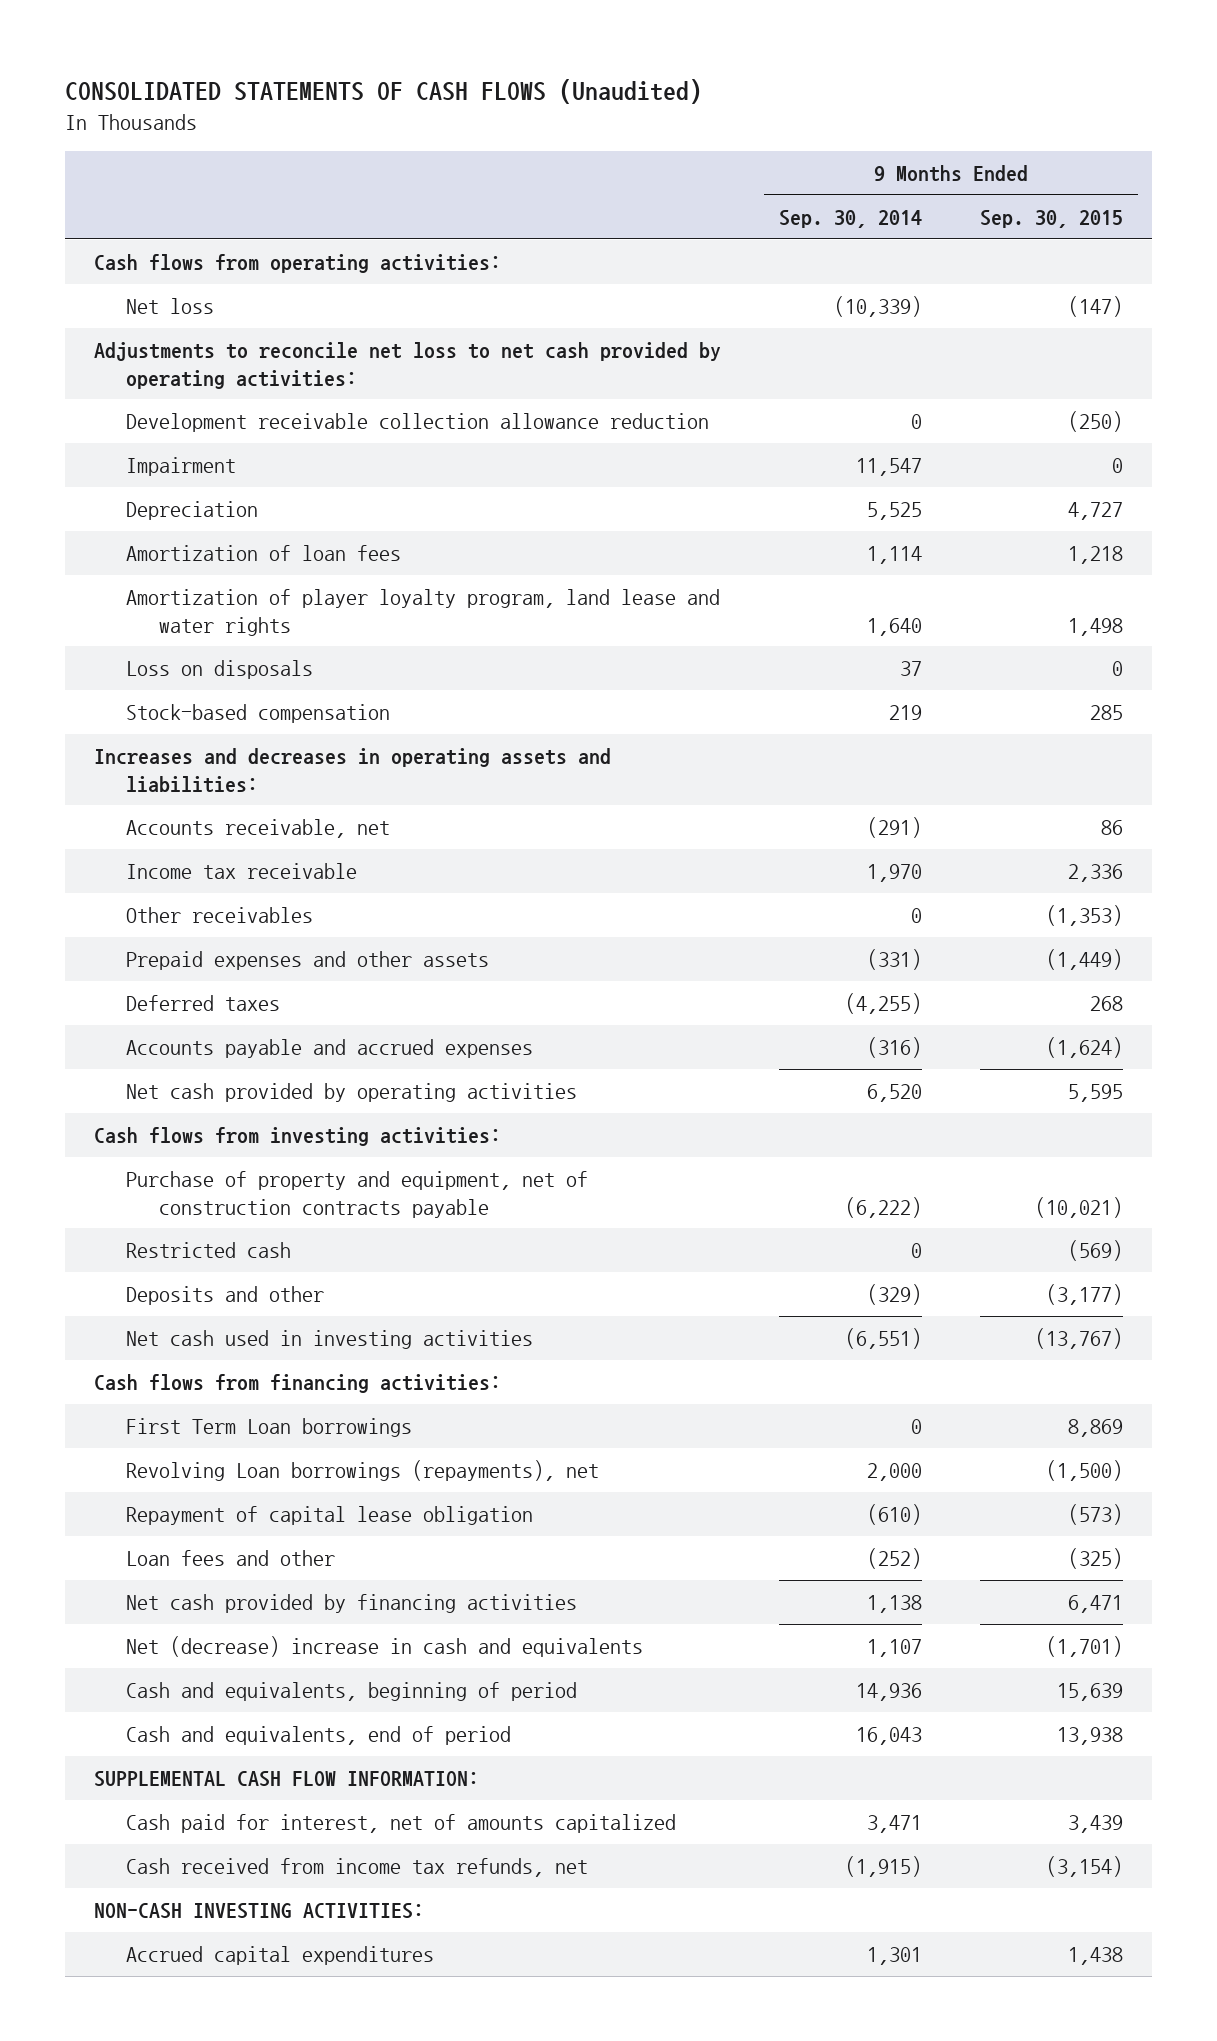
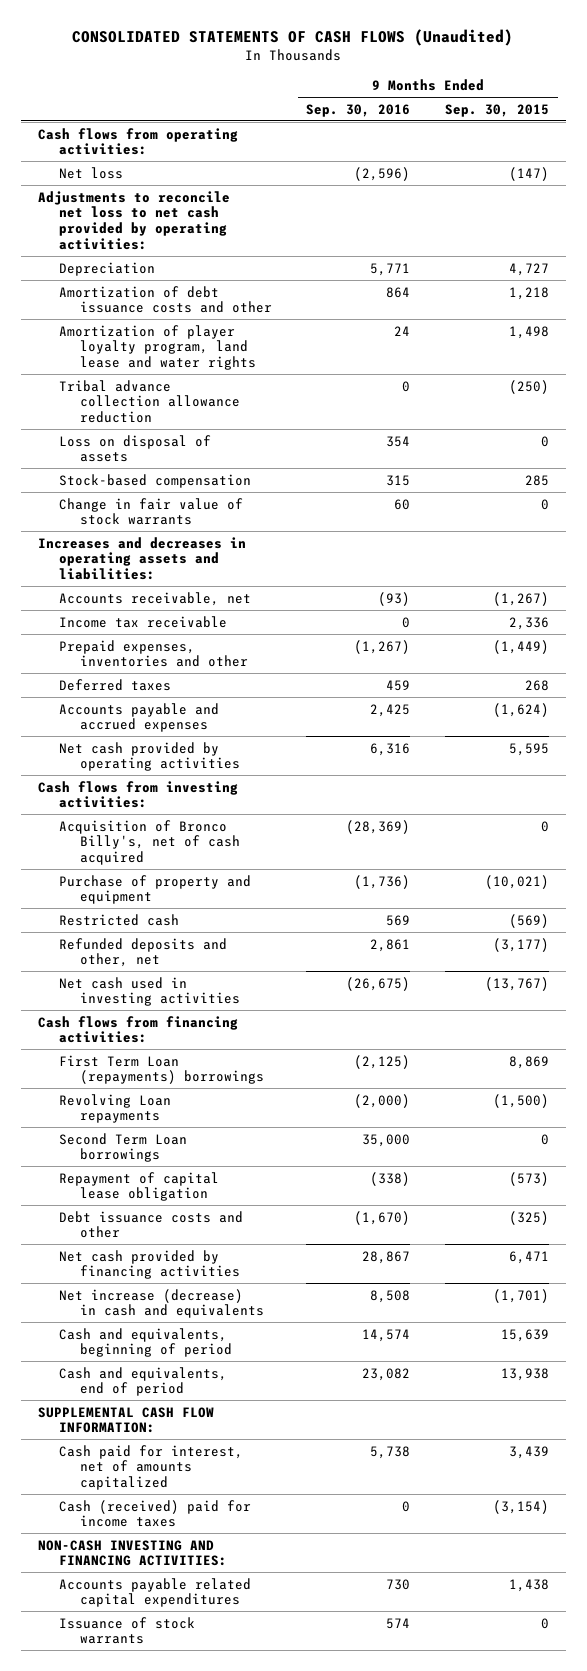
- | 9 Months Ended Sep. 30, 2014 | 9 Months Ended Sep. 30, 2015
+ | 9 Months Ended Sep. 30, 2016 | 9 Months Ended Sep. 30, 2015
- Development receivable collection allowance reduction | 0 | (250)
- Impairment | 11,547 | 0
- Amortization of loan fees | 1,114 | 1,218
+ Amortization of debt issuance costs and other | 864 | 1,218
- Loss on disposals | 37 | 0
+ Tribal advance collection allowance reduction | 0 | (250)
+ Loss on disposal of assets | 354 | 0
+ Change in fair value of stock warrants | 60 | 0
- Accounts receivable, net | (291) | 86
+ Accounts receivable, net | (93) | (1,267)
- Other receivables | 0 | (1,353)
- Prepaid expenses and other assets | (331) | (1,449)
+ Prepaid expenses, inventories and other | (1,267) | (1,449)
- Purchase of property and equipment, net of construction contracts payable | (6,222) | (10,021)
+ Acquisition of Bronco Billy's, net of cash acquired | (28,369) | 0
+ Purchase of property and equipment | (1,736) | (10,021)
- Deposits and other | (329) | (3,177)
+ Refunded deposits and other, net | 2,861 | (3,177)
- First Term Loan borrowings | 0 | 8,869
- Revolving Loan borrowings (repayments), net | 2,000 | (1,500)
+ First Term Loan (repayments) borrowings | (2,125) | 8,869
+ Revolving Loan repayments | (2,000) | (1,500)
+ Second Term Loan borrowings | 35,000 | 0
- Loan fees and other | (252) | (325)
+ Debt issuance costs and other | (1,670) | (325)
- Net (decrease) increase in cash and equivalents | 1,107 | (1,701)
+ Net increase (decrease) in cash and equivalents | 8,508 | (1,701)
- Cash received from income tax refunds, net | (1,915) | (3,154)
- NON-CASH INVESTING ACTIVITIES:
- Accrued capital expenditures | 1,301 | 1,438
+ Cash (received) paid for income taxes | 0 | (3,154)
+ NON-CASH INVESTING AND FINANCING ACTIVITIES:
+ Accounts payable related capital expenditures | 730 | 1,438
+ Issuance of stock warrants | 574 | 0

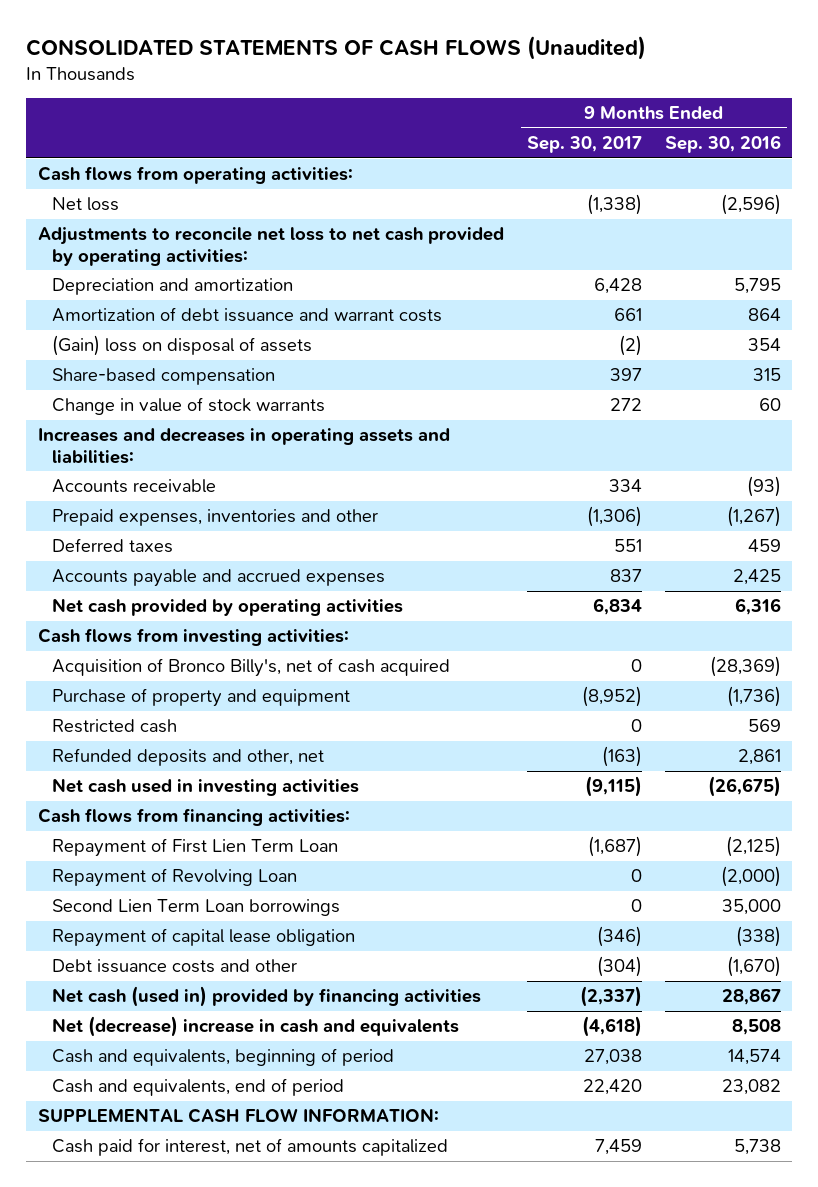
- | 9 Months Ended Sep. 30, 2016 | 9 Months Ended Sep. 30, 2015
+ | 9 Months Ended Sep. 30, 2017 | 9 Months Ended Sep. 30, 2016
- Depreciation | 5,771 | 4,727
- Amortization of debt issuance costs and other | 864 | 1,218
- Amortization of player loyalty program, land lease and water rights | 24 | 1,498
- Tribal advance collection allowance reduction | 0 | (250)
- Loss on disposal of assets | 354 | 0
- Stock-based compensation | 315 | 285
- Change in fair value of stock warrants | 60 | 0
+ Depreciation and amortization | 6,428 | 5,795
+ Amortization of debt issuance and warrant costs | 661 | 864
+ (Gain) loss on disposal of assets | (2) | 354
+ Share-based compensation | 397 | 315
+ Change in value of stock warrants | 272 | 60
- Accounts receivable, net | (93) | (1,267)
- Income tax receivable | 0 | 2,336
+ Accounts receivable | 334 | (93)
- First Term Loan (repayments) borrowings | (2,125) | 8,869
- Revolving Loan repayments | (2,000) | (1,500)
- Second Term Loan borrowings | 35,000 | 0
+ Repayment of First Lien Term Loan | (1,687) | (2,125)
+ Repayment of Revolving Loan | 0 | (2,000)
+ Second Lien Term Loan borrowings | 0 | 35,000
- Net cash provided by financing activities | 28,867 | 6,471
- Net increase (decrease) in cash and equivalents | 8,508 | (1,701)
+ Net cash (used in) provided by financing activities | (2,337) | 28,867
+ Net (decrease) increase in cash and equivalents | (4,618) | 8,508
- Cash (received) paid for income taxes | 0 | (3,154)
- NON-CASH INVESTING AND FINANCING ACTIVITIES:
- Accounts payable related capital expenditures | 730 | 1,438
- Issuance of stock warrants | 574 | 0

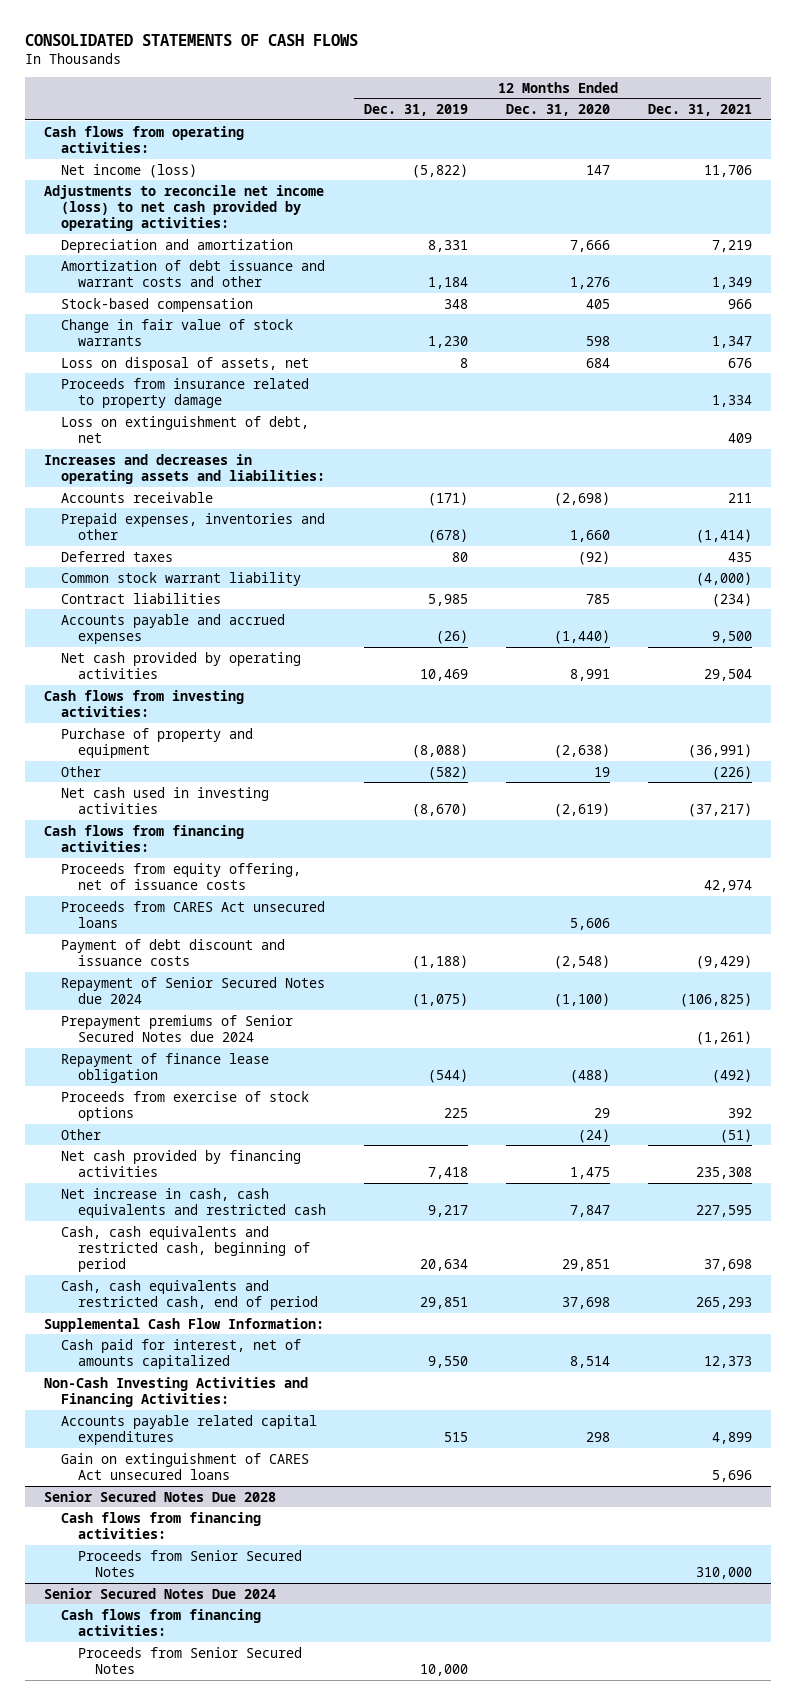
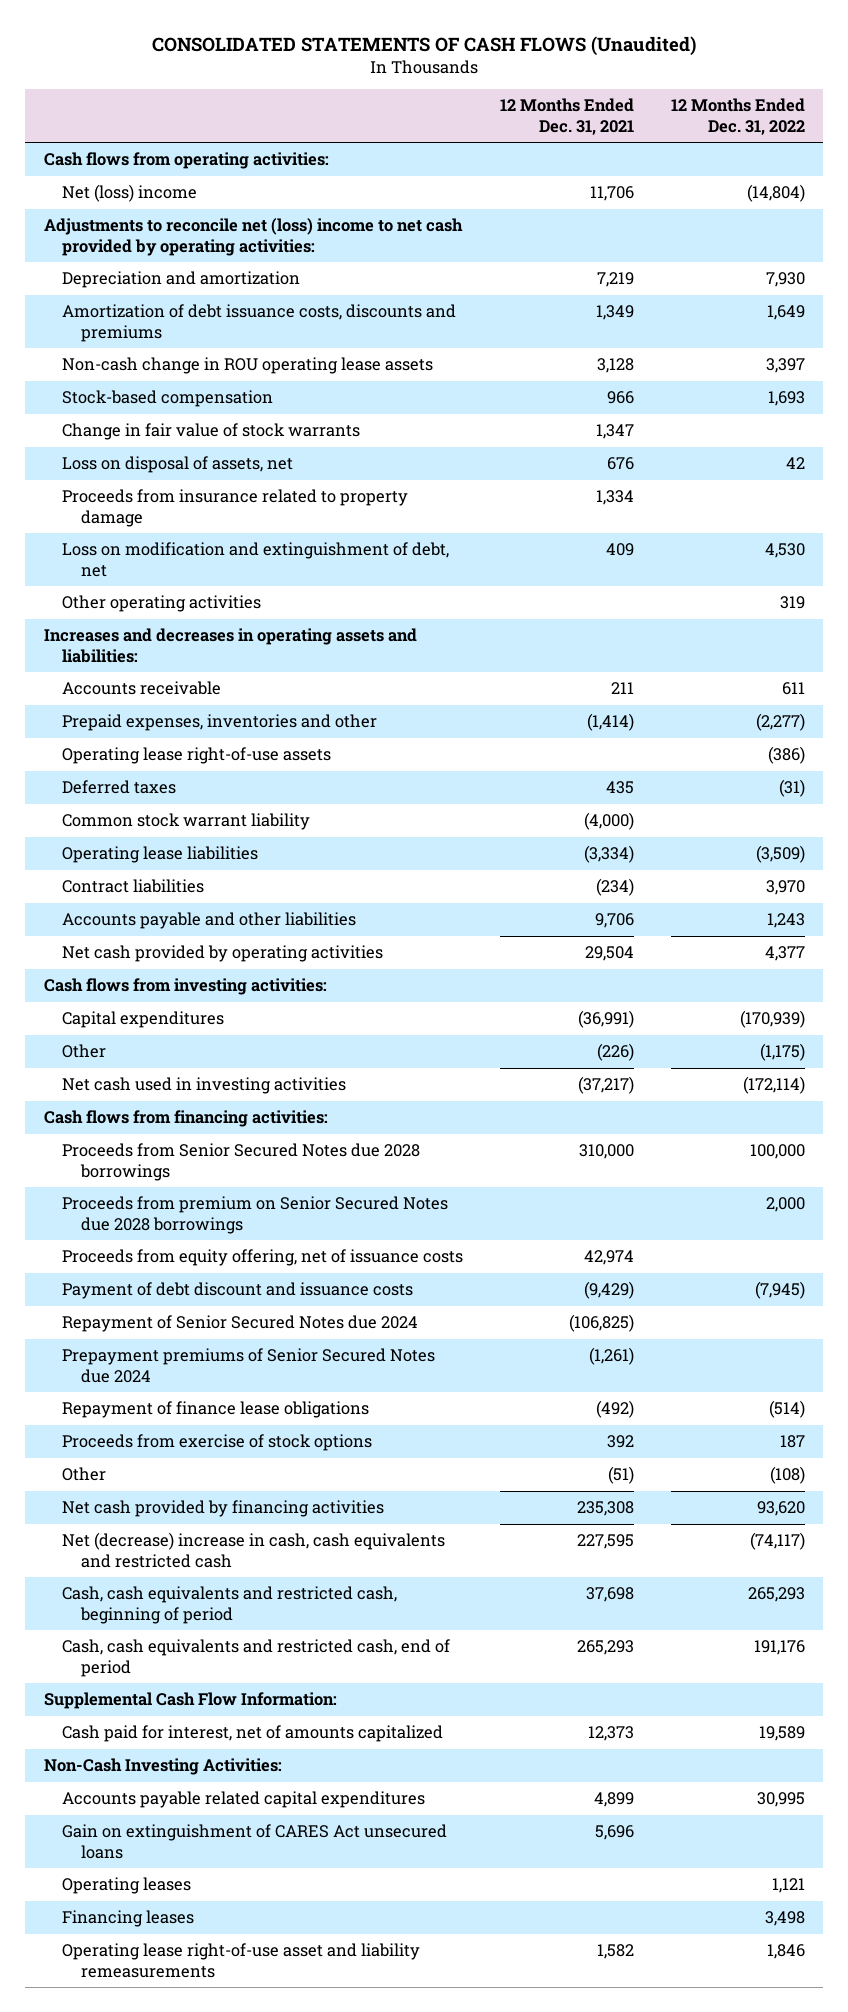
- CONSOLIDATED STATEMENTS OF CASH FLOWS
+ CONSOLIDATED STATEMENTS OF CASH FLOWS (Unaudited)
- | 12 Months Ended Dec. 31, 2019 | 12 Months Ended Dec. 31, 2020 | 12 Months Ended Dec. 31, 2021
+ | 12 Months Ended Dec. 31, 2021 | 12 Months Ended Dec. 31, 2022
- Net income (loss) | (5,822) | 147 | 11,706
- Adjustments to reconcile net income (loss) to net cash provided by operating activities:
+ Net (loss) income | 11,706 | (14,804)
+ Adjustments to reconcile net (loss) income to net cash provided by operating activities:
- Amortization of debt issuance and warrant costs and other | 1,184 | 1,276 | 1,349
+ Amortization of debt issuance costs, discounts and premiums | 1,349 | 1,649
+ Non-cash change in ROU operating lease assets | 3,128 | 3,397
- Loss on extinguishment of debt, net | | | 409
+ Loss on modification and extinguishment of debt, net | 409 | 4,530
+ Other operating activities | | 319
+ Operating lease right-of-use assets | | (386)
+ Operating lease liabilities | (3,334) | (3,509)
- Accounts payable and accrued expenses | (26) | (1,440) | 9,500
+ Accounts payable and other liabilities | 9,706 | 1,243
- Purchase of property and equipment | (8,088) | (2,638) | (36,991)
+ Capital expenditures | (36,991) | (170,939)
+ Proceeds from Senior Secured Notes due 2028 borrowings | 310,000 | 100,000
+ Proceeds from premium on Senior Secured Notes due 2028 borrowings | | 2,000
- Proceeds from CARES Act unsecured loans | | 5,606 |
- Repayment of finance lease obligation | (544) | (488) | (492)
+ Repayment of finance lease obligations | (492) | (514)
- Net increase in cash, cash equivalents and restricted cash | 9,217 | 7,847 | 227,595
+ Net (decrease) increase in cash, cash equivalents and restricted cash | 227,595 | (74,117)
- Non-Cash Investing Activities and Financing Activities:
+ Non-Cash Investing Activities:
- Senior Secured Notes Due 2028
- Cash flows from financing activities:
- Proceeds from Senior Secured Notes | | | 310,000
- Senior Secured Notes Due 2024
- Cash flows from financing activities:
- Proceeds from Senior Secured Notes | 10,000 | |
+ Operating leases | | 1,121
+ Financing leases | | 3,498
+ Operating lease right-of-use asset and liability remeasurements | 1,582 | 1,846

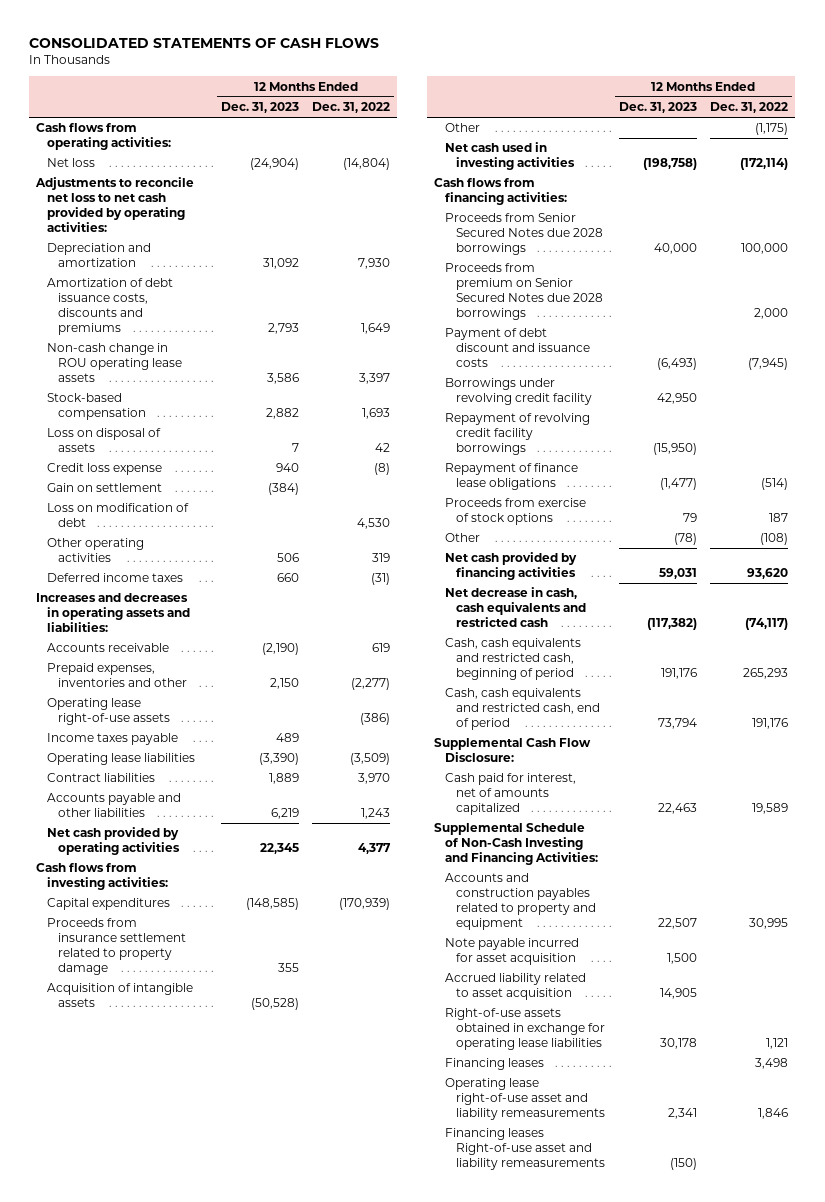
- CONSOLIDATED STATEMENTS OF CASH FLOWS (Unaudited)
+ CONSOLIDATED STATEMENTS OF CASH FLOWS
- | 12 Months Ended Dec. 31, 2021 | 12 Months Ended Dec. 31, 2022
+ | 12 Months Ended Dec. 31, 2023 | 12 Months Ended Dec. 31, 2022
- Net (loss) income | 11,706 | (14,804)
- Adjustments to reconcile net (loss) income to net cash provided by operating activities:
+ Net loss | (24,904) | (14,804)
+ Adjustments to reconcile net loss to net cash provided by operating activities:
- Change in fair value of stock warrants | 1,347 |
- Loss on disposal of assets, net | 676 | 42
- Proceeds from insurance related to property damage | 1,334 |
- Loss on modification and extinguishment of debt, net | 409 | 4,530
+ Loss on disposal of assets | 7 | 42
+ Credit loss expense | 940 | (8)
+ Gain on settlement | (384) |
+ Loss on modification of debt | | 4,530
+ Deferred income taxes | 660 | (31)
- Accounts receivable | 211 | 611
+ Accounts receivable | (2,190) | 619
- Deferred taxes | 435 | (31)
- Common stock warrant liability | (4,000) |
+ Income taxes payable | 489 |
+ Proceeds from insurance settlement related to property damage | 355 |
+ Acquisition of intangible assets | (50,528) |
- Proceeds from equity offering, net of issuance costs | 42,974 |
- Repayment of Senior Secured Notes due 2024 | (106,825) |
- Prepayment premiums of Senior Secured Notes due 2024 | (1,261) |
+ Borrowings under revolving credit facility | 42,950 |
+ Repayment of revolving credit facility borrowings | (15,950) |
- Net (decrease) increase in cash, cash equivalents and restricted cash | 227,595 | (74,117)
+ Net decrease in cash, cash equivalents and restricted cash | (117,382) | (74,117)
- Supplemental Cash Flow Information:
+ Supplemental Cash Flow Disclosure:
- Non-Cash Investing Activities:
- Accounts payable related capital expenditures | 4,899 | 30,995
- Gain on extinguishment of CARES Act unsecured loans | 5,696 |
- Operating leases | | 1,121
+ Supplemental Schedule of Non-Cash Investing and Financing Activities:
+ Accounts and construction payables related to property and equipment | 22,507 | 30,995
+ Note payable incurred for asset acquisition | 1,500 |
+ Accrued liability related to asset acquisition | 14,905 |
+ Right-of-use assets obtained in exchange for operating lease liabilities | 30,178 | 1,121
+ Financing leases Right-of-use asset and liability remeasurements | (150) |

